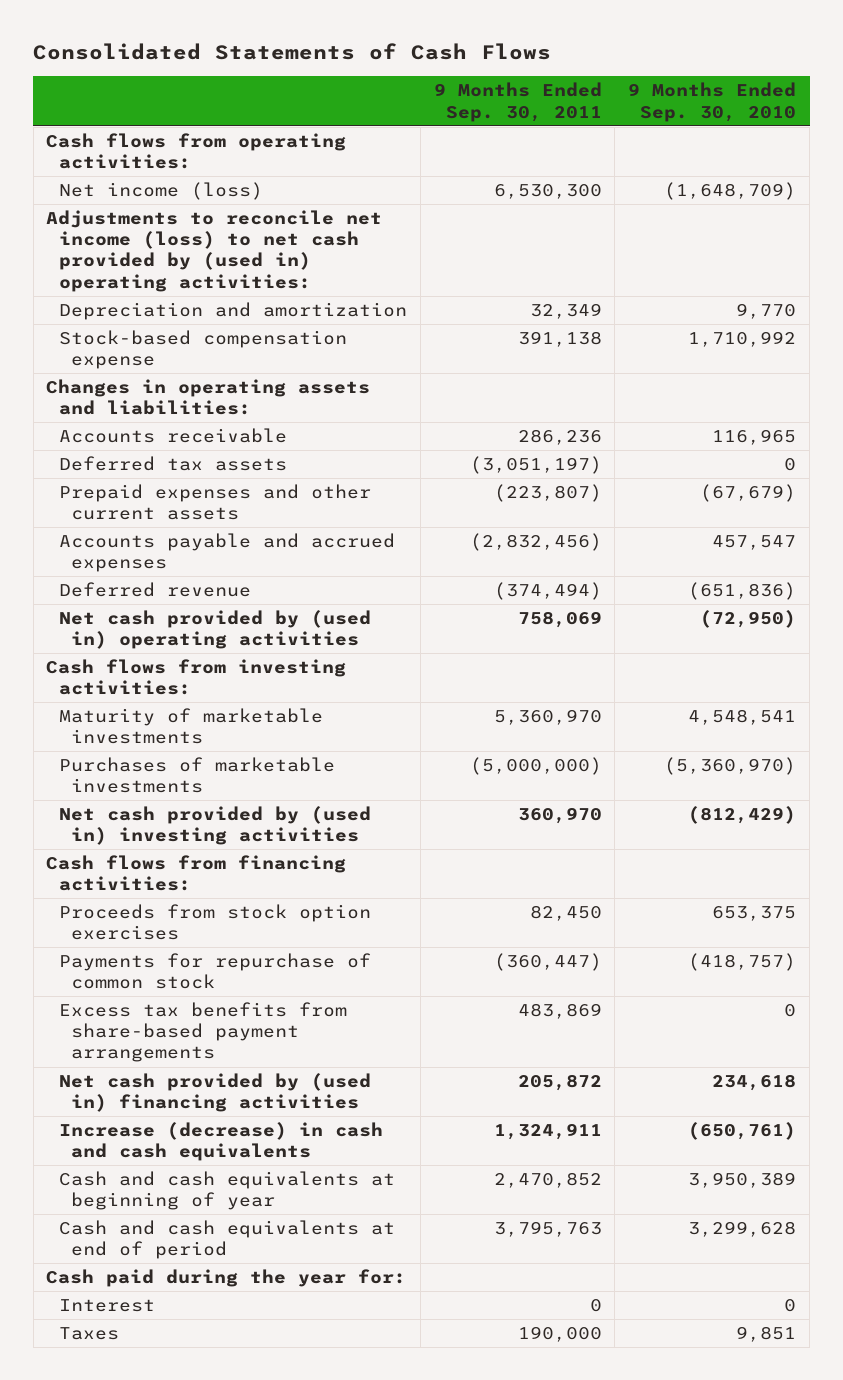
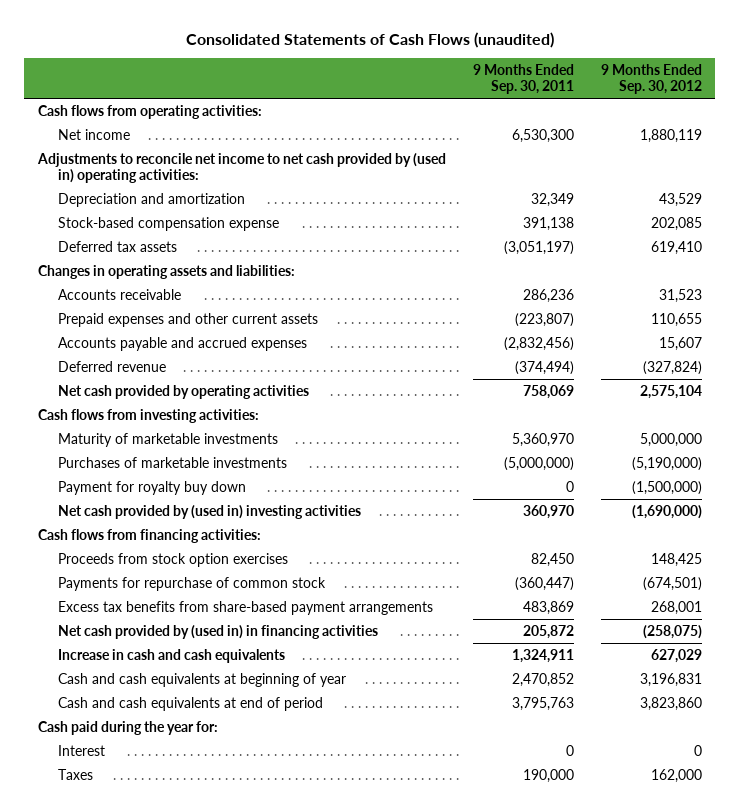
- Consolidated Statements of Cash Flows
+ Consolidated Statements of Cash Flows (unaudited)
- | 9 Months Ended Sep. 30, 2011 | 9 Months Ended Sep. 30, 2010
+ | 9 Months Ended Sep. 30, 2011 | 9 Months Ended Sep. 30, 2012
- Net income (loss) | 6,530,300 | (1,648,709)
- Adjustments to reconcile net income (loss) to net cash provided by (used in) operating activities:
+ Net income | 6,530,300 | 1,880,119
+ Adjustments to reconcile net income to net cash provided by (used in) operating activities:
moved up: Deferred tax assets | (3,051,197) | 619,410
- Net cash provided by (used in) operating activities | 758,069 | (72,950)
+ Net cash provided by operating activities | 758,069 | 2,575,104
+ Payment for royalty buy down | 0 | (1,500,000)
- Net cash provided by (used in) financing activities | 205,872 | 234,618
- Increase (decrease) in cash and cash equivalents | 1,324,911 | (650,761)
+ Net cash provided by (used in) in financing activities | 205,872 | (258,075)
+ Increase in cash and cash equivalents | 1,324,911 | 627,029

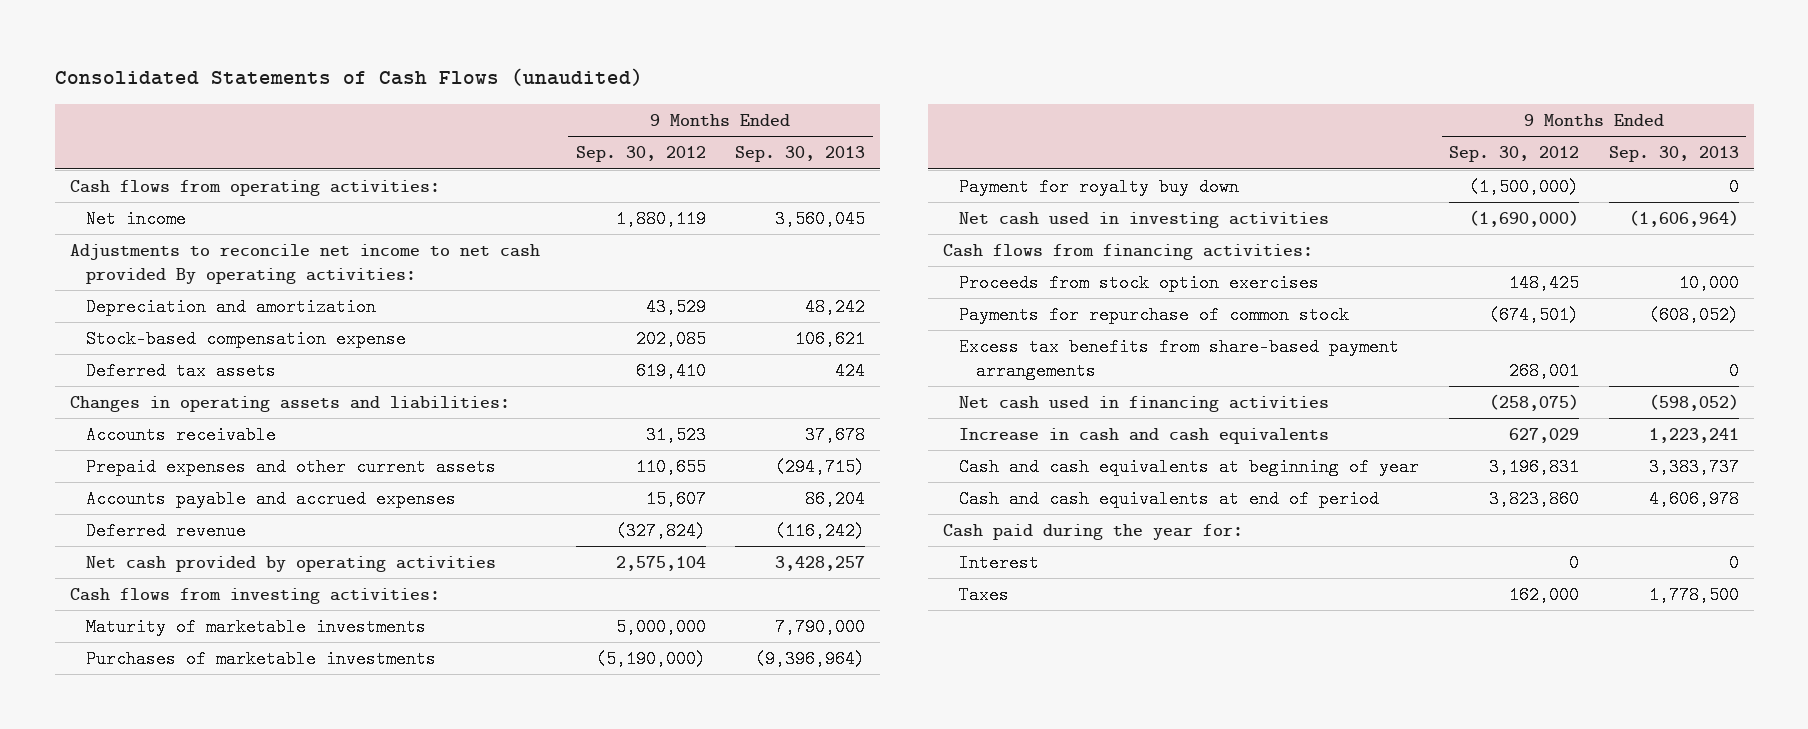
- | 9 Months Ended Sep. 30, 2011 | 9 Months Ended Sep. 30, 2012
+ | 9 Months Ended Sep. 30, 2012 | 9 Months Ended Sep. 30, 2013
- Adjustments to reconcile net income to net cash provided by (used in) operating activities:
+ Adjustments to reconcile net income to net cash provided By operating activities:
- Net cash provided by (used in) investing activities | 360,970 | (1,690,000)
+ Net cash used in investing activities | (1,690,000) | (1,606,964)
- Net cash provided by (used in) in financing activities | 205,872 | (258,075)
+ Net cash used in financing activities | (258,075) | (598,052)

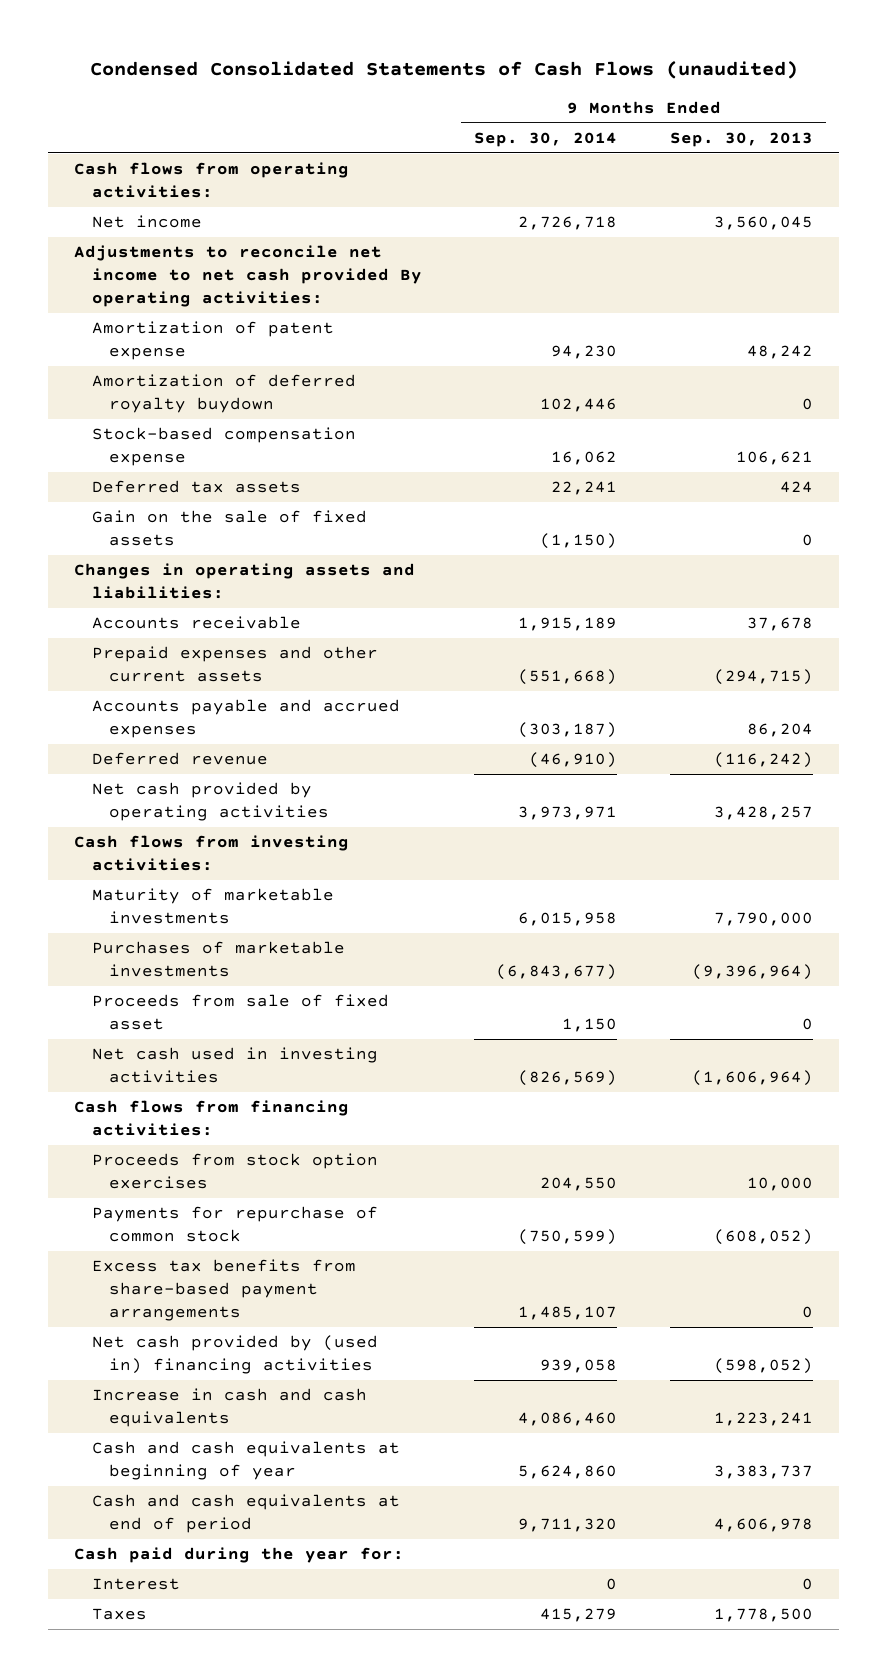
- Consolidated Statements of Cash Flows (unaudited)
+ Condensed Consolidated Statements of Cash Flows (unaudited)
- | 9 Months Ended Sep. 30, 2012 | 9 Months Ended Sep. 30, 2013
+ | 9 Months Ended Sep. 30, 2014 | 9 Months Ended Sep. 30, 2013
- Depreciation and amortization | 43,529 | 48,242
+ Amortization of patent expense | 94,230 | 48,242
+ Amortization of deferred royalty buydown | 102,446 | 0
+ Gain on the sale of fixed assets | (1,150) | 0
- Payment for royalty buy down | (1,500,000) | 0
+ Proceeds from sale of fixed asset | 1,150 | 0
- Net cash used in financing activities | (258,075) | (598,052)
+ Net cash provided by (used in) financing activities | 939,058 | (598,052)

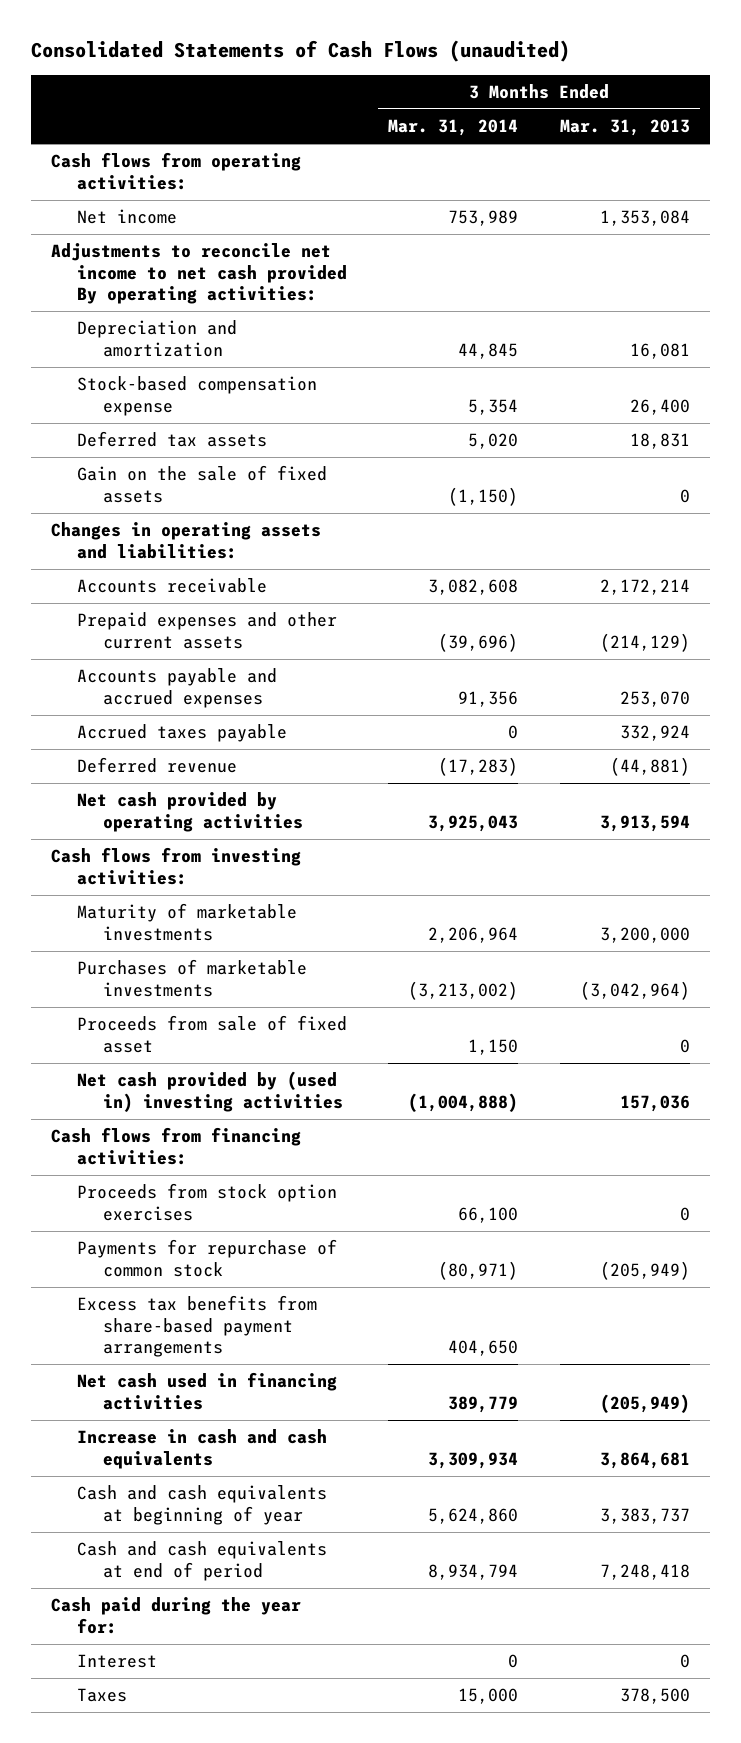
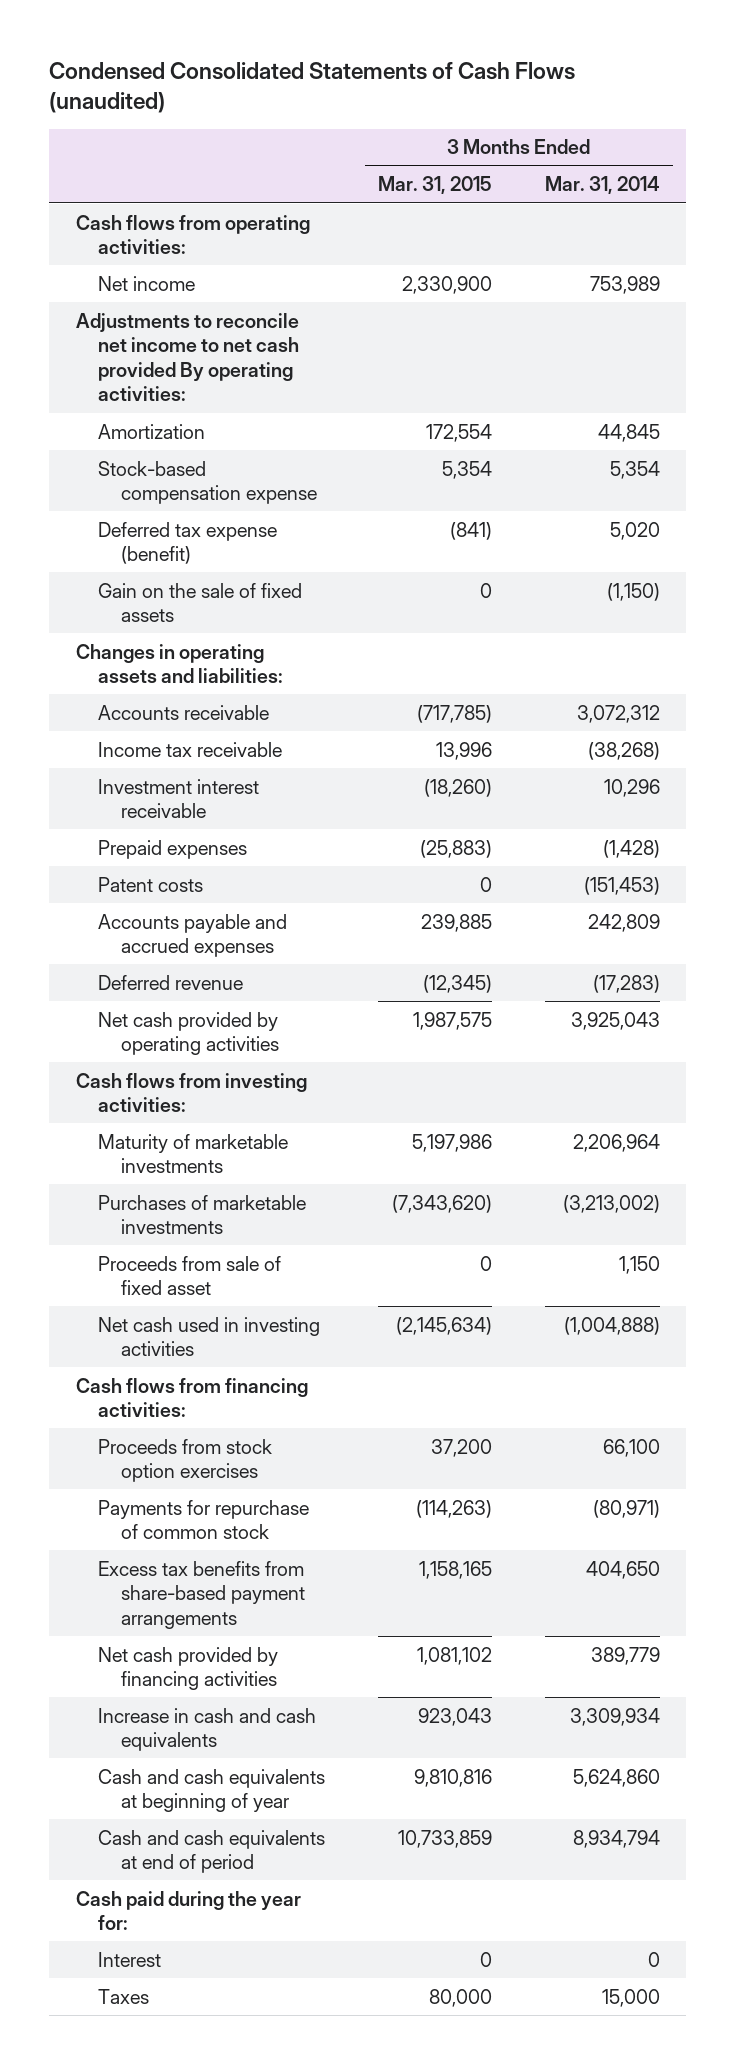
- Consolidated Statements of Cash Flows (unaudited)
+ Condensed Consolidated Statements of Cash Flows (unaudited)
- | 3 Months Ended Mar. 31, 2014 | 3 Months Ended Mar. 31, 2013
+ | 3 Months Ended Mar. 31, 2015 | 3 Months Ended Mar. 31, 2014
- Depreciation and amortization | 44,845 | 16,081
+ Amortization | 172,554 | 44,845
- Deferred tax assets | 5,020 | 18,831
+ Deferred tax expense (benefit) | (841) | 5,020
- Accounts receivable | 3,082,608 | 2,172,214
- Prepaid expenses and other current assets | (39,696) | (214,129)
- Accounts payable and accrued expenses | 91,356 | 253,070
- Accrued taxes payable | 0 | 332,924
+ Accounts receivable | (717,785) | 3,072,312
+ Income tax receivable | 13,996 | (38,268)
+ Investment interest receivable | (18,260) | 10,296
+ Prepaid expenses | (25,883) | (1,428)
+ Patent costs | 0 | (151,453)
+ Accounts payable and accrued expenses | 239,885 | 242,809
- Net cash provided by (used in) investing activities | (1,004,888) | 157,036
+ Net cash used in investing activities | (2,145,634) | (1,004,888)
- Net cash used in financing activities | 389,779 | (205,949)
+ Net cash provided by financing activities | 1,081,102 | 389,779

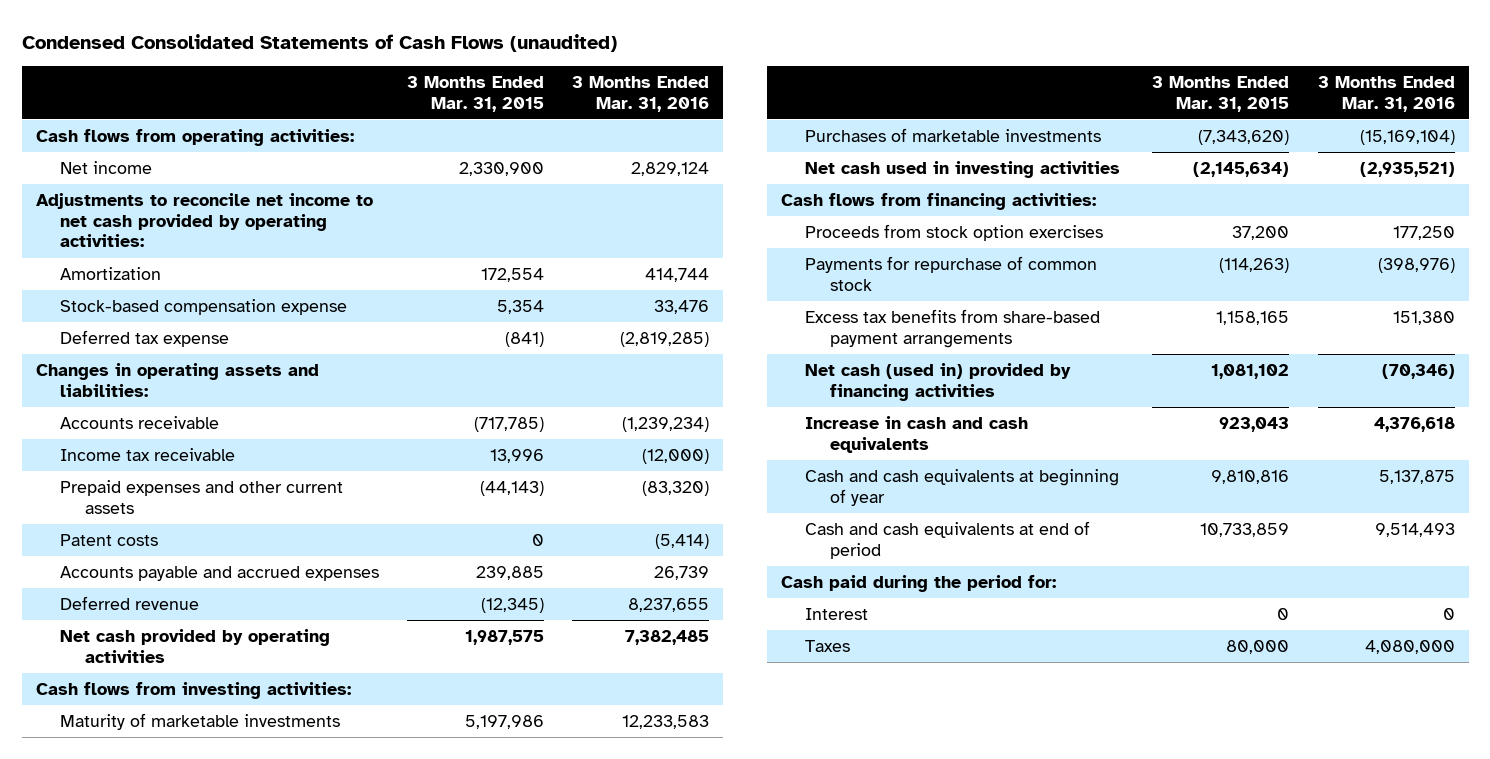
- | 3 Months Ended Mar. 31, 2015 | 3 Months Ended Mar. 31, 2014
+ | 3 Months Ended Mar. 31, 2015 | 3 Months Ended Mar. 31, 2016
- Adjustments to reconcile net income to net cash provided By operating activities:
+ Adjustments to reconcile net income to net cash provided by operating activities:
- Deferred tax expense (benefit) | (841) | 5,020
- Gain on the sale of fixed assets | 0 | (1,150)
+ Deferred tax expense | (841) | (2,819,285)
- Investment interest receivable | (18,260) | 10,296
- Prepaid expenses | (25,883) | (1,428)
+ Prepaid expenses and other current assets | (44,143) | (83,320)
- Proceeds from sale of fixed asset | 0 | 1,150
- Net cash provided by financing activities | 1,081,102 | 389,779
+ Net cash (used in) provided by financing activities | 1,081,102 | (70,346)
- Cash paid during the year for:
+ Cash paid during the period for:

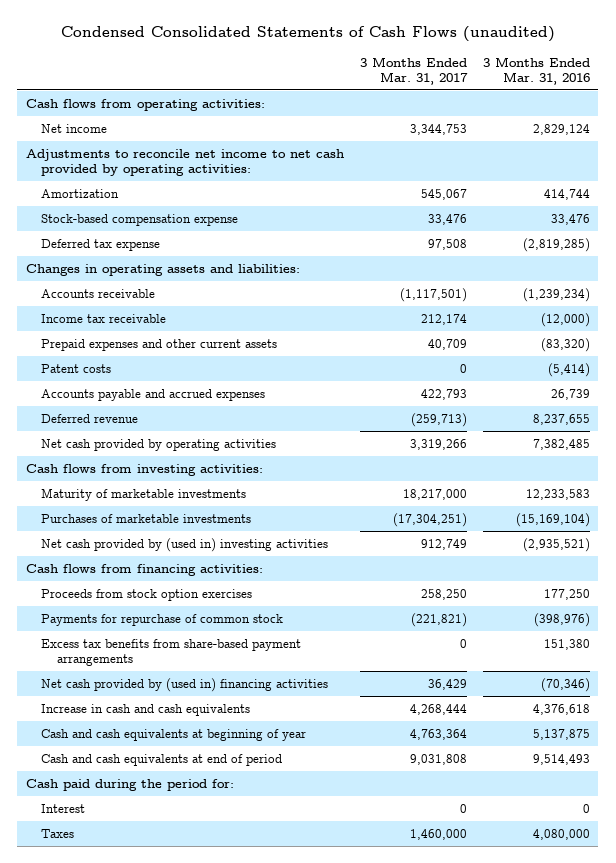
- | 3 Months Ended Mar. 31, 2015 | 3 Months Ended Mar. 31, 2016
+ | 3 Months Ended Mar. 31, 2017 | 3 Months Ended Mar. 31, 2016
- Net cash used in investing activities | (2,145,634) | (2,935,521)
+ Net cash provided by (used in) investing activities | 912,749 | (2,935,521)
- Net cash (used in) provided by financing activities | 1,081,102 | (70,346)
+ Net cash provided by (used in) financing activities | 36,429 | (70,346)

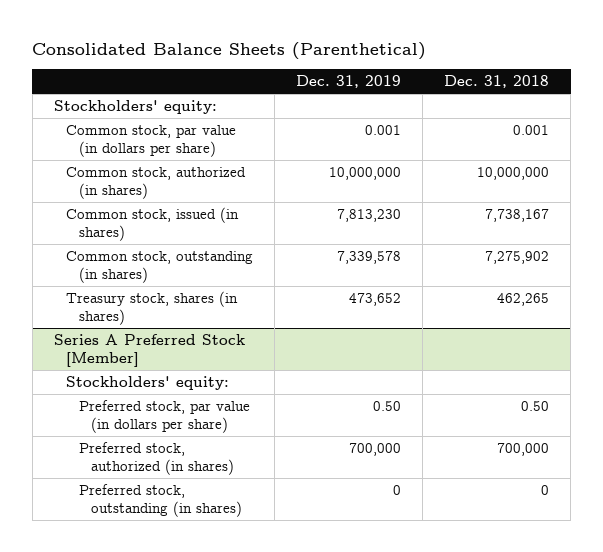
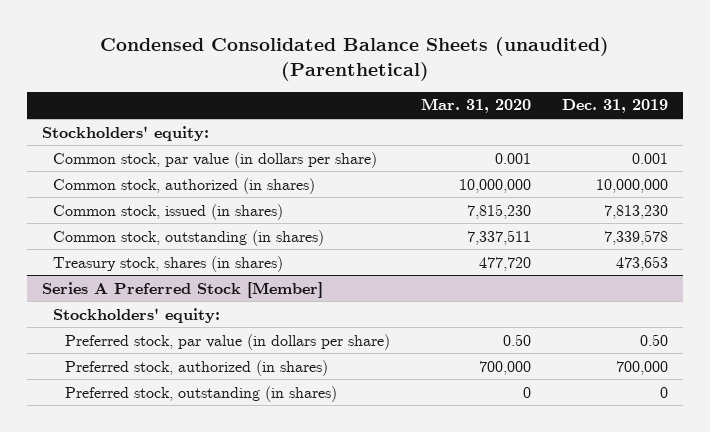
- Consolidated Balance Sheets (Parenthetical)
+ Condensed Consolidated Balance Sheets (unaudited) (Parenthetical)
- | Dec. 31, 2019 | Dec. 31, 2018
+ | Mar. 31, 2020 | Dec. 31, 2019
- Treasury stock, shares (in shares) | 473,652 | 462,265
+ Treasury stock, shares (in shares) | 477,720 | 473,653

